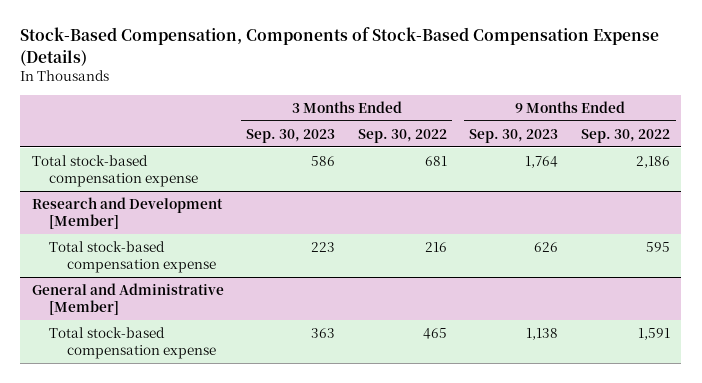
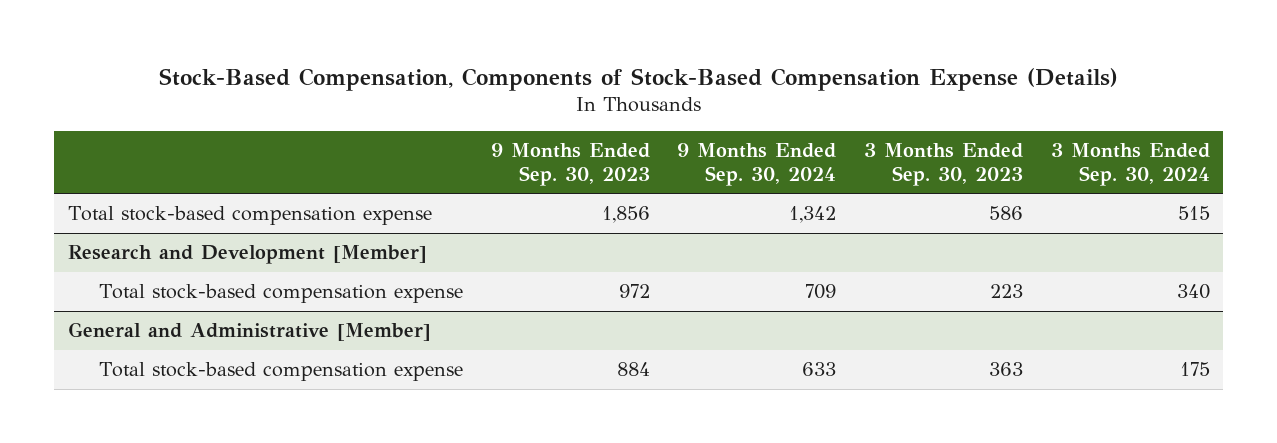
- | 3 Months Ended Sep. 30, 2023 | 3 Months Ended Sep. 30, 2022 | 9 Months Ended Sep. 30, 2023 | 9 Months Ended Sep. 30, 2022
+ | 9 Months Ended Sep. 30, 2023 | 9 Months Ended Sep. 30, 2024 | 3 Months Ended Sep. 30, 2023 | 3 Months Ended Sep. 30, 2024
- Total stock-based compensation expense | 586 | 681 | 1,764 | 2,186
+ Total stock-based compensation expense | 1,856 | 1,342 | 586 | 515
@ Research and Development [Member]
- Total stock-based compensation expense | 223 | 216 | 626 | 595
+ Total stock-based compensation expense | 972 | 709 | 223 | 340
@ General and Administrative [Member]
- Total stock-based compensation expense | 363 | 465 | 1,138 | 1,591
+ Total stock-based compensation expense | 884 | 633 | 363 | 175

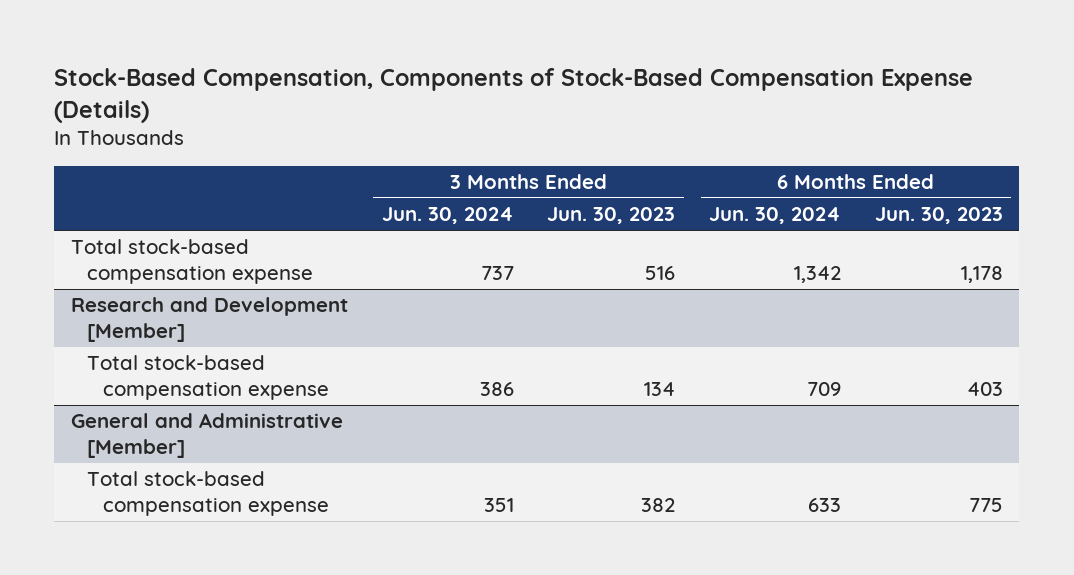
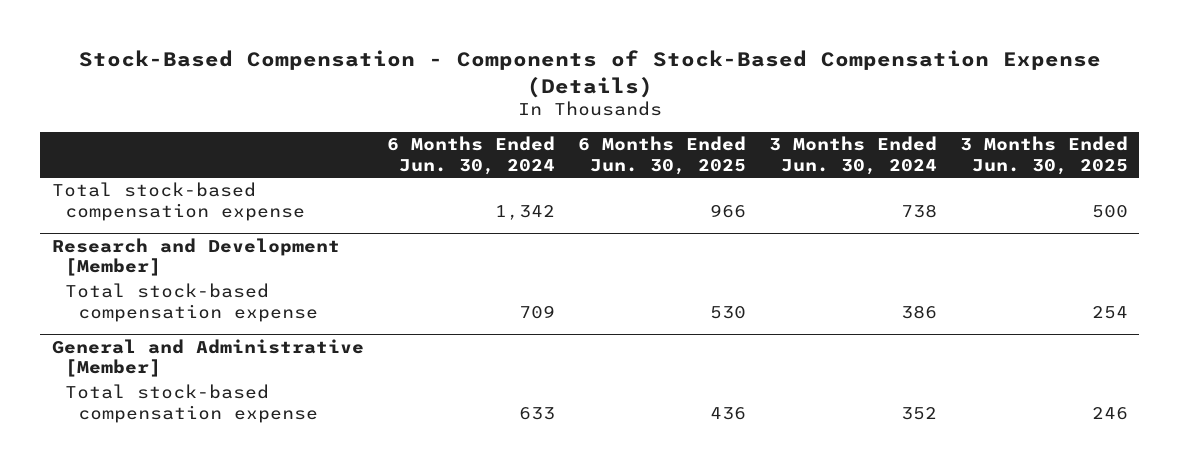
- Stock-Based Compensation, Components of Stock-Based Compensation Expense (Details)
+ Stock-Based Compensation - Components of Stock-Based Compensation Expense (Details)
- | 3 Months Ended Jun. 30, 2024 | 3 Months Ended Jun. 30, 2023 | 6 Months Ended Jun. 30, 2024 | 6 Months Ended Jun. 30, 2023
+ | 6 Months Ended Jun. 30, 2024 | 6 Months Ended Jun. 30, 2025 | 3 Months Ended Jun. 30, 2024 | 3 Months Ended Jun. 30, 2025
- Total stock-based compensation expense | 737 | 516 | 1,342 | 1,178
+ Total stock-based compensation expense | 1,342 | 966 | 738 | 500
@ General and Administrative [Member]
- Total stock-based compensation expense | 351 | 382 | 633 | 775
+ Total stock-based compensation expense | 633 | 436 | 352 | 246

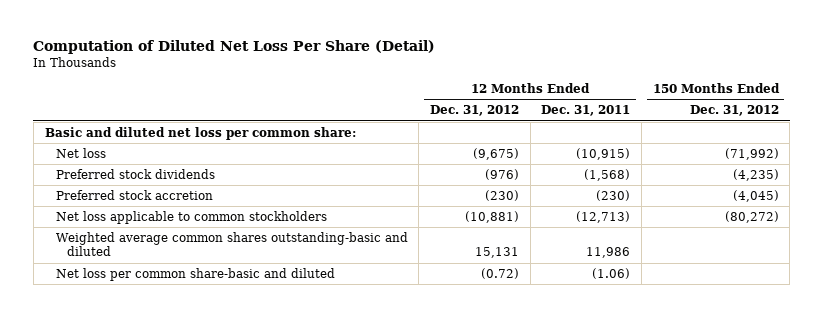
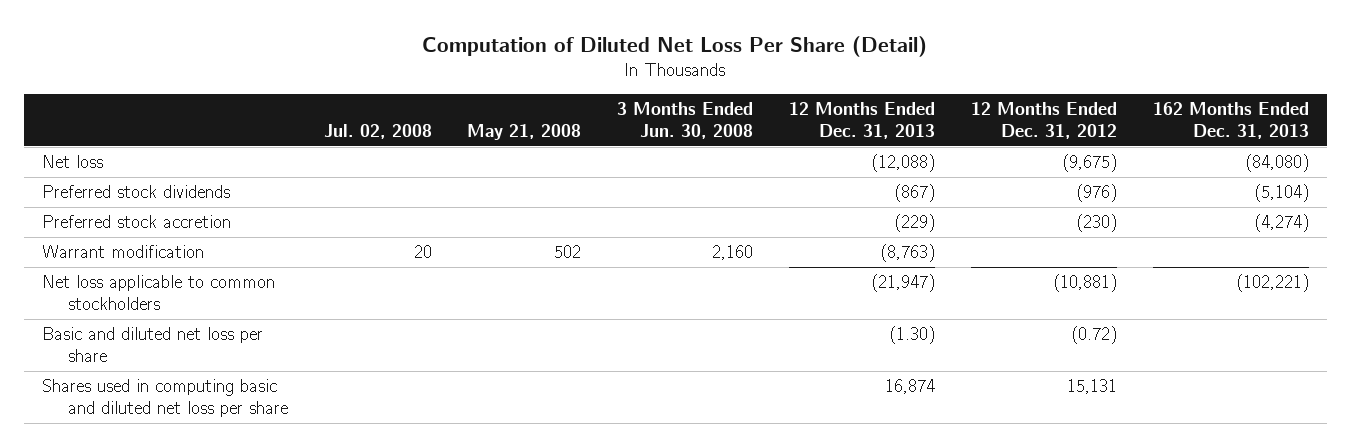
- | 12 Months Ended Dec. 31, 2012 | 12 Months Ended Dec. 31, 2011 | 150 Months Ended Dec. 31, 2012
+ | Jul. 02, 2008 | May 21, 2008 | 3 Months Ended Jun. 30, 2008 | 12 Months Ended Dec. 31, 2013 | 12 Months Ended Dec. 31, 2012 | 162 Months Ended Dec. 31, 2013
- Basic and diluted net loss per common share:
+ Warrant modification | 20 | 502 | 2,160 | (8,763) | |
- Weighted average common shares outstanding-basic and diluted | 15,131 | 11,986 |
- Net loss per common share-basic and diluted | (0.72) | (1.06) |
+ Basic and diluted net loss per share | | | | (1.30) | (0.72) |
+ Shares used in computing basic and diluted net loss per share | | | | 16,874 | 15,131 |

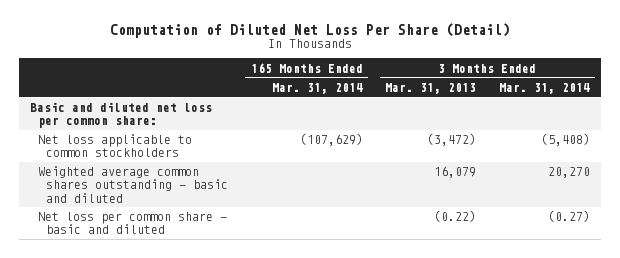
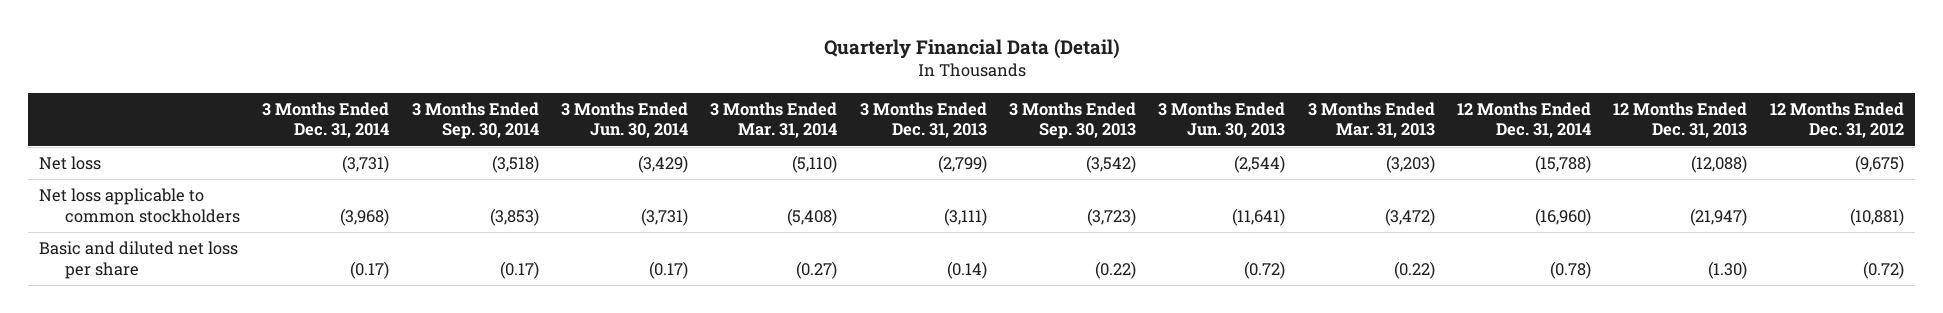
- Computation of Diluted Net Loss Per Share (Detail)
+ Quarterly Financial Data (Detail)
- | 165 Months Ended Mar. 31, 2014 | 3 Months Ended Mar. 31, 2013 | 3 Months Ended Mar. 31, 2014
+ | 3 Months Ended Dec. 31, 2014 | 3 Months Ended Sep. 30, 2014 | 3 Months Ended Jun. 30, 2014 | 3 Months Ended Mar. 31, 2014 | 3 Months Ended Dec. 31, 2013 | 3 Months Ended Sep. 30, 2013 | 3 Months Ended Jun. 30, 2013 | 3 Months Ended Mar. 31, 2013 | 12 Months Ended Dec. 31, 2014 | 12 Months Ended Dec. 31, 2013 | 12 Months Ended Dec. 31, 2012
- Basic and diluted net loss per common share:
+ Net loss | (3,731) | (3,518) | (3,429) | (5,110) | (2,799) | (3,542) | (2,544) | (3,203) | (15,788) | (12,088) | (9,675)
- Weighted average common shares outstanding - basic and diluted | | 16,079 | 20,270
- Net loss per common share - basic and diluted | | (0.22) | (0.27)
+ Basic and diluted net loss per share | (0.17) | (0.17) | (0.17) | (0.27) | (0.14) | (0.22) | (0.72) | (0.22) | (0.78) | (1.30) | (0.72)

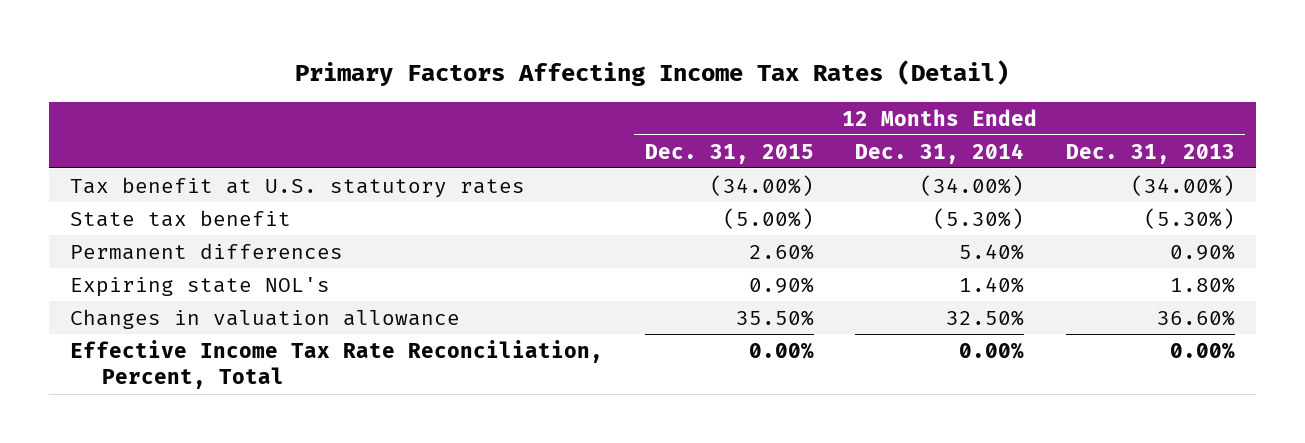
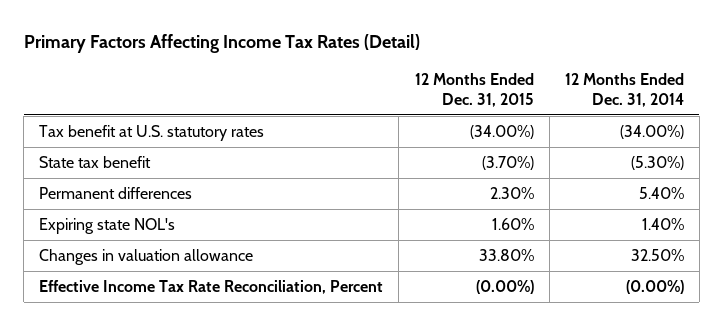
- | 12 Months Ended Dec. 31, 2015 | 12 Months Ended Dec. 31, 2014 | 12 Months Ended Dec. 31, 2013
+ | 12 Months Ended Dec. 31, 2015 | 12 Months Ended Dec. 31, 2014
- State tax benefit | (5.00%) | (5.30%) | (5.30%)
- Permanent differences | 2.60% | 5.40% | 0.90%
- Expiring state NOL's | 0.90% | 1.40% | 1.80%
- Changes in valuation allowance | 35.50% | 32.50% | 36.60%
- Effective Income Tax Rate Reconciliation, Percent, Total | 0.00% | 0.00% | 0.00%
+ State tax benefit | (3.70%) | (5.30%)
+ Permanent differences | 2.30% | 5.40%
+ Expiring state NOL's | 1.60% | 1.40%
+ Changes in valuation allowance | 33.80% | 32.50%
+ Effective Income Tax Rate Reconciliation, Percent | (0.00%) | (0.00%)

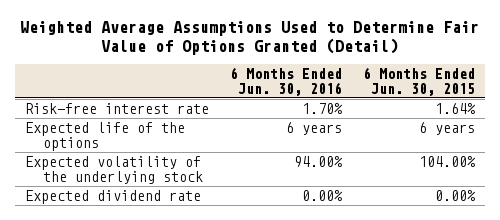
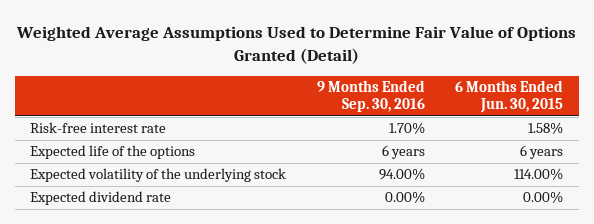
- | 6 Months Ended Jun. 30, 2016 | 6 Months Ended Jun. 30, 2015
+ | 9 Months Ended Sep. 30, 2016 | 6 Months Ended Jun. 30, 2015
- Risk-free interest rate | 1.70% | 1.64%
+ Risk-free interest rate | 1.70% | 1.58%
- Expected volatility of the underlying stock | 94.00% | 104.00%
+ Expected volatility of the underlying stock | 94.00% | 114.00%

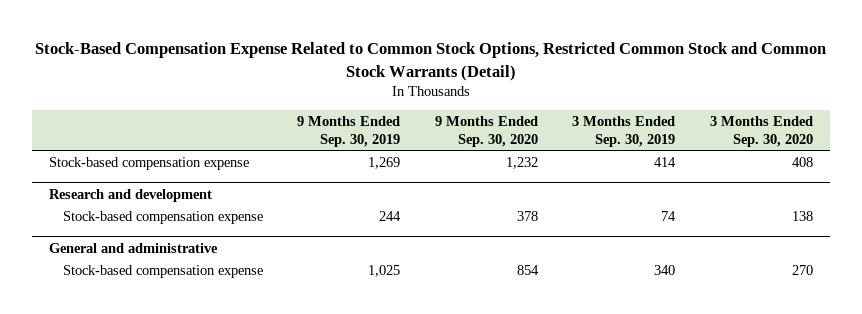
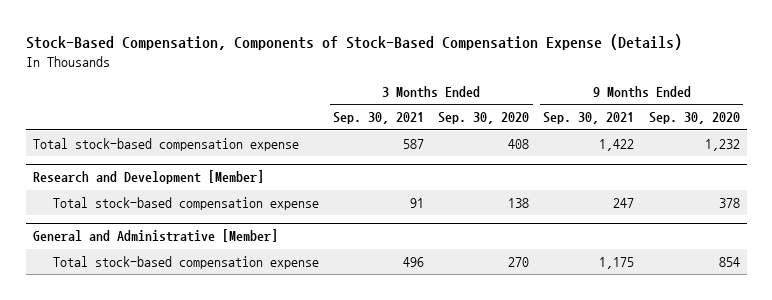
- Stock-Based Compensation Expense Related to Common Stock Options, Restricted Common Stock and Common Stock Warrants (Detail)
+ Stock-Based Compensation, Components of Stock-Based Compensation Expense (Details)
- | 9 Months Ended Sep. 30, 2019 | 9 Months Ended Sep. 30, 2020 | 3 Months Ended Sep. 30, 2019 | 3 Months Ended Sep. 30, 2020
+ | 3 Months Ended Sep. 30, 2021 | 3 Months Ended Sep. 30, 2020 | 9 Months Ended Sep. 30, 2021 | 9 Months Ended Sep. 30, 2020
- Stock-based compensation expense | 1,269 | 1,232 | 414 | 408
- Research and development
- Stock-based compensation expense | 244 | 378 | 74 | 138
- General and administrative
- Stock-based compensation expense | 1,025 | 854 | 340 | 270
+ Total stock-based compensation expense | 587 | 408 | 1,422 | 1,232
+ Research and Development [Member]
+ Total stock-based compensation expense | 91 | 138 | 247 | 378
+ General and Administrative [Member]
+ Total stock-based compensation expense | 496 | 270 | 1,175 | 854

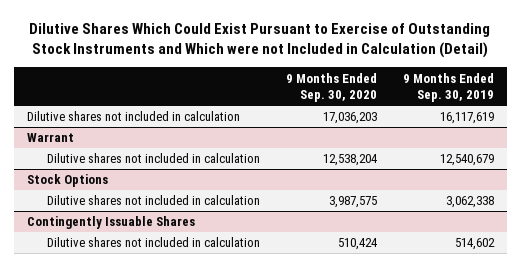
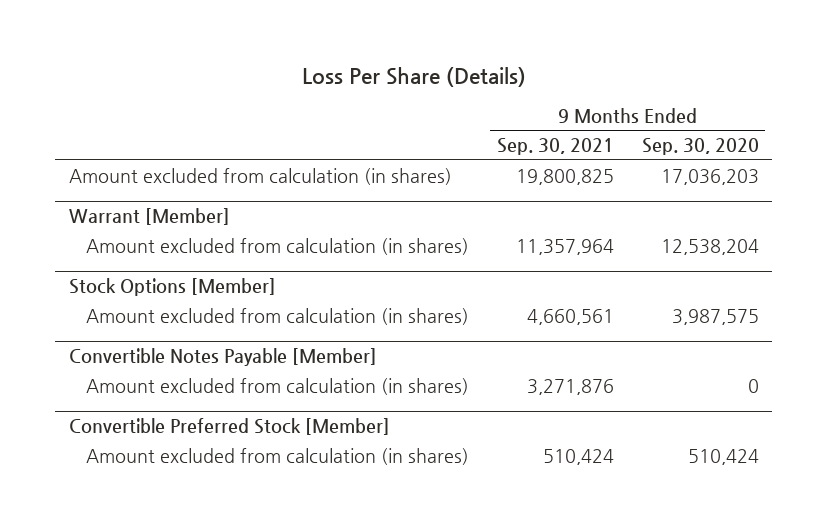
- Dilutive Shares Which Could Exist Pursuant to Exercise of Outstanding Stock Instruments and Which were not Included in Calculation (Detail)
+ Loss Per Share (Details)
- | 9 Months Ended Sep. 30, 2020 | 9 Months Ended Sep. 30, 2019
+ | 9 Months Ended Sep. 30, 2021 | 9 Months Ended Sep. 30, 2020
- Dilutive shares not included in calculation | 17,036,203 | 16,117,619
- Warrant
- Dilutive shares not included in calculation | 12,538,204 | 12,540,679
- Stock Options
- Dilutive shares not included in calculation | 3,987,575 | 3,062,338
- Contingently Issuable Shares
- Dilutive shares not included in calculation | 510,424 | 514,602
+ Amount excluded from calculation (in shares) | 19,800,825 | 17,036,203
+ Warrant [Member]
+ Amount excluded from calculation (in shares) | 11,357,964 | 12,538,204
+ Stock Options [Member]
+ Amount excluded from calculation (in shares) | 4,660,561 | 3,987,575
+ Convertible Notes Payable [Member]
+ Amount excluded from calculation (in shares) | 3,271,876 | 0
+ Convertible Preferred Stock [Member]
+ Amount excluded from calculation (in shares) | 510,424 | 510,424

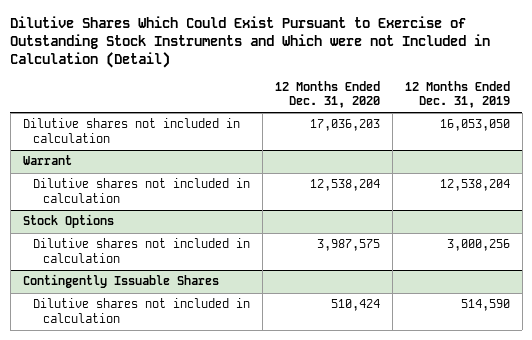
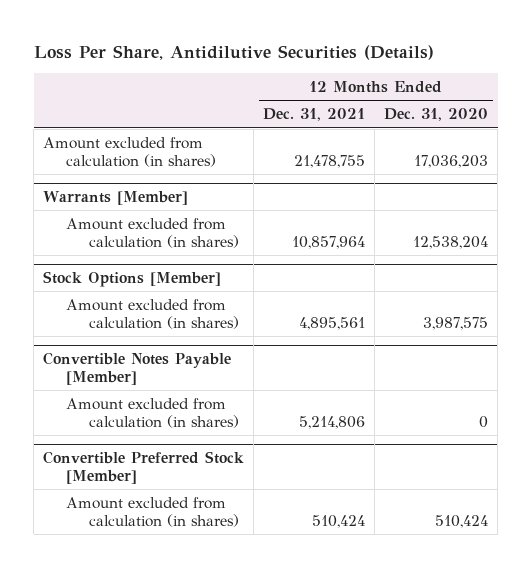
- Dilutive Shares Which Could Exist Pursuant to Exercise of Outstanding Stock Instruments and Which were not Included in Calculation (Detail)
+ Loss Per Share, Antidilutive Securities (Details)
- | 12 Months Ended Dec. 31, 2020 | 12 Months Ended Dec. 31, 2019
+ | 12 Months Ended Dec. 31, 2021 | 12 Months Ended Dec. 31, 2020
- Dilutive shares not included in calculation | 17,036,203 | 16,053,050
- Warrant
- Dilutive shares not included in calculation | 12,538,204 | 12,538,204
- Stock Options
- Dilutive shares not included in calculation | 3,987,575 | 3,000,256
- Contingently Issuable Shares
- Dilutive shares not included in calculation | 510,424 | 514,590
+ Amount excluded from calculation (in shares) | 21,478,755 | 17,036,203
+ Warrants [Member]
+ Amount excluded from calculation (in shares) | 10,857,964 | 12,538,204
+ Stock Options [Member]
+ Amount excluded from calculation (in shares) | 4,895,561 | 3,987,575
+ Convertible Notes Payable [Member]
+ Amount excluded from calculation (in shares) | 5,214,806 | 0
+ Convertible Preferred Stock [Member]
+ Amount excluded from calculation (in shares) | 510,424 | 510,424

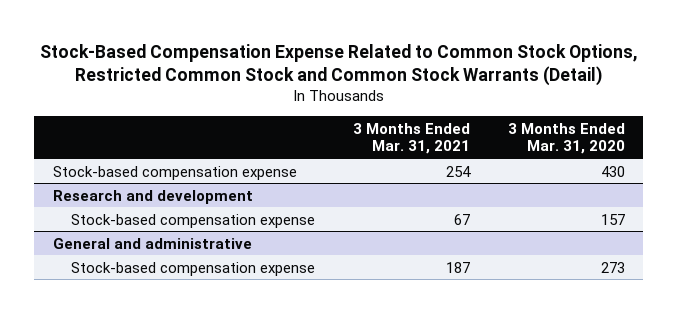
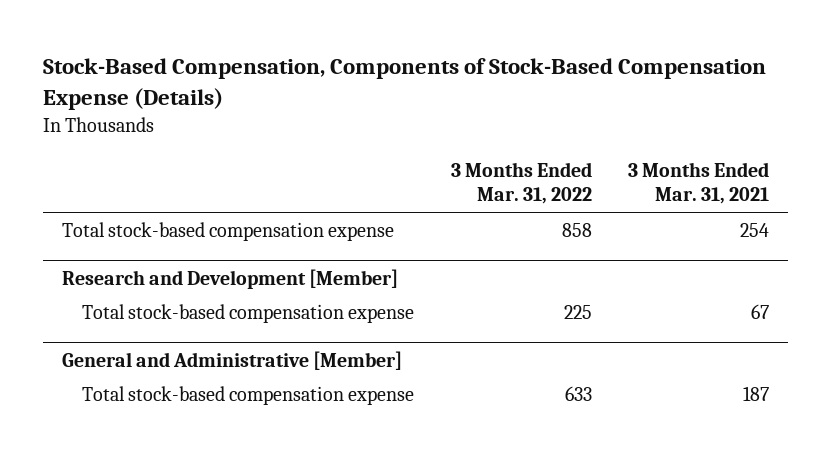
- Stock-Based Compensation Expense Related to Common Stock Options, Restricted Common Stock and Common Stock Warrants (Detail)
+ Stock-Based Compensation, Components of Stock-Based Compensation Expense (Details)
- | 3 Months Ended Mar. 31, 2021 | 3 Months Ended Mar. 31, 2020
+ | 3 Months Ended Mar. 31, 2022 | 3 Months Ended Mar. 31, 2021
- Stock-based compensation expense | 254 | 430
- Research and development
- Stock-based compensation expense | 67 | 157
- General and administrative
- Stock-based compensation expense | 187 | 273
+ Total stock-based compensation expense | 858 | 254
+ Research and Development [Member]
+ Total stock-based compensation expense | 225 | 67
+ General and Administrative [Member]
+ Total stock-based compensation expense | 633 | 187

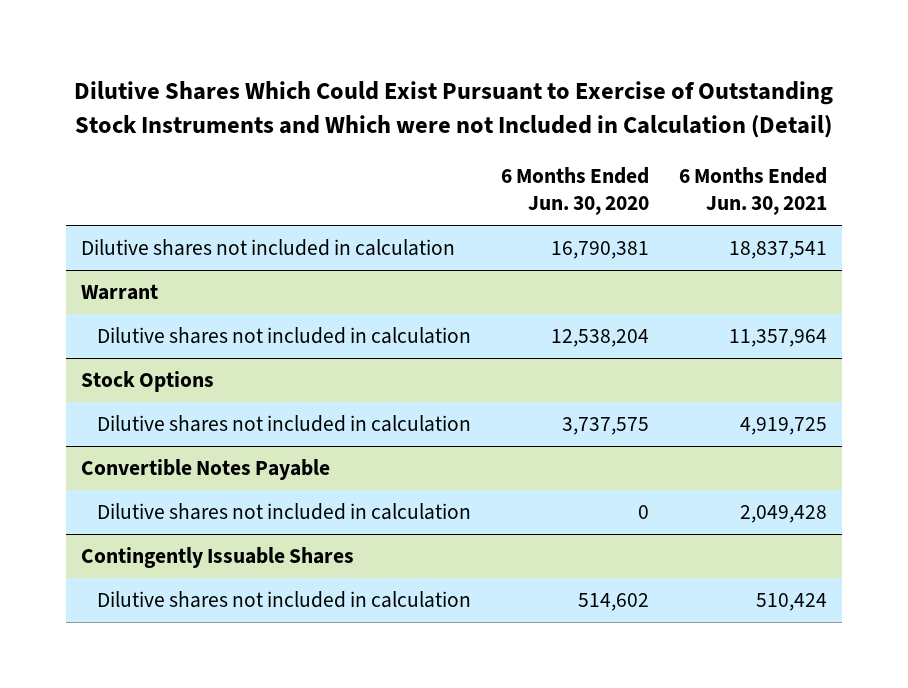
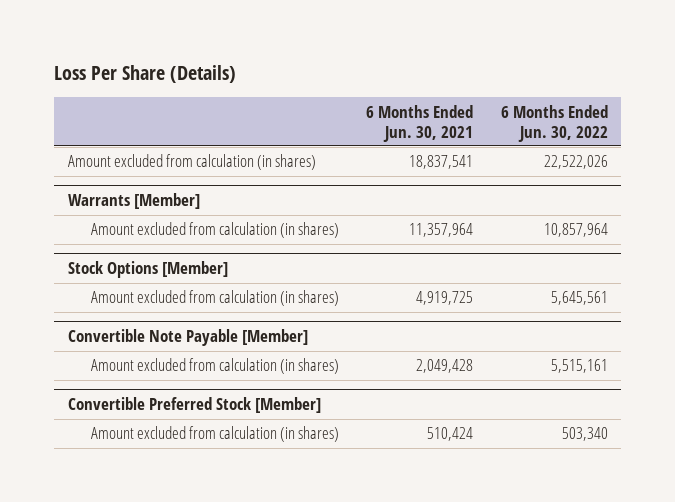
- Dilutive Shares Which Could Exist Pursuant to Exercise of Outstanding Stock Instruments and Which were not Included in Calculation (Detail)
+ Loss Per Share (Details)
- | 6 Months Ended Jun. 30, 2020 | 6 Months Ended Jun. 30, 2021
+ | 6 Months Ended Jun. 30, 2021 | 6 Months Ended Jun. 30, 2022
- Dilutive shares not included in calculation | 16,790,381 | 18,837,541
- Warrant
- Dilutive shares not included in calculation | 12,538,204 | 11,357,964
- Stock Options
- Dilutive shares not included in calculation | 3,737,575 | 4,919,725
- Convertible Notes Payable
- Dilutive shares not included in calculation | 0 | 2,049,428
- Contingently Issuable Shares
- Dilutive shares not included in calculation | 514,602 | 510,424
+ Amount excluded from calculation (in shares) | 18,837,541 | 22,522,026
+ Warrants [Member]
+ Amount excluded from calculation (in shares) | 11,357,964 | 10,857,964
+ Stock Options [Member]
+ Amount excluded from calculation (in shares) | 4,919,725 | 5,645,561
+ Convertible Note Payable [Member]
+ Amount excluded from calculation (in shares) | 2,049,428 | 5,515,161
+ Convertible Preferred Stock [Member]
+ Amount excluded from calculation (in shares) | 510,424 | 503,340

